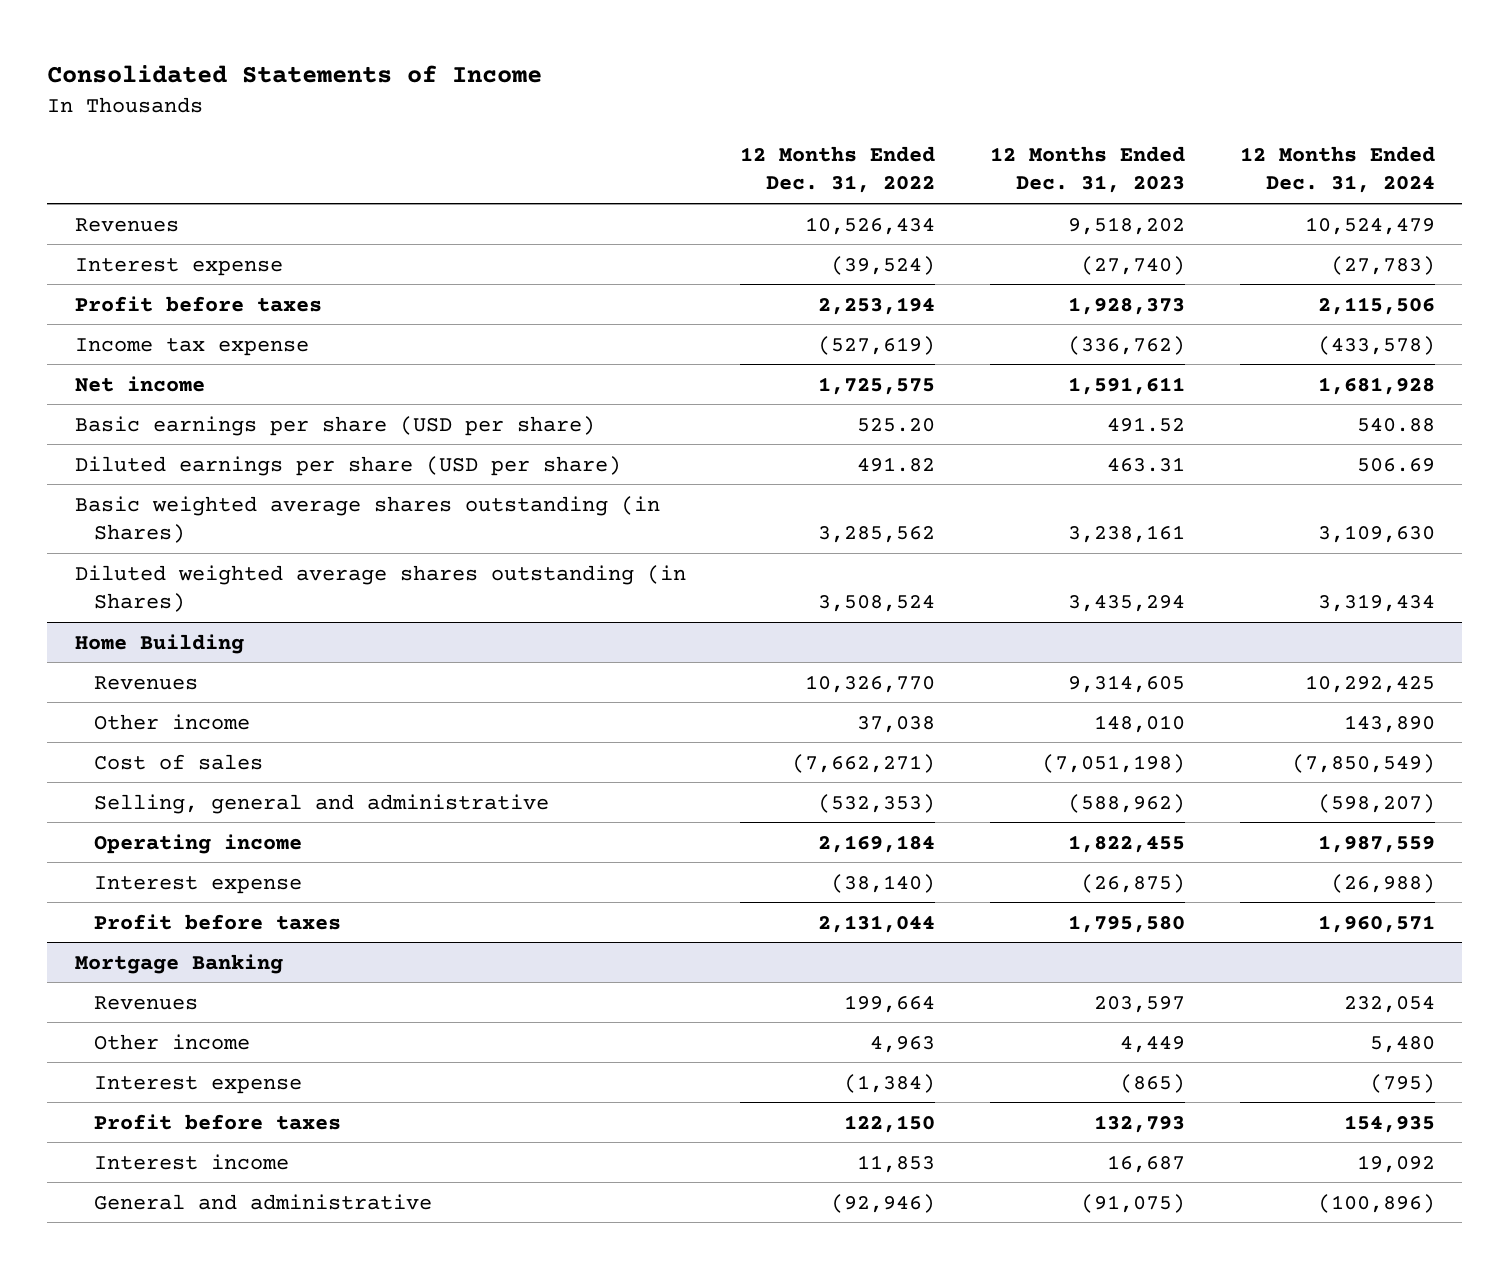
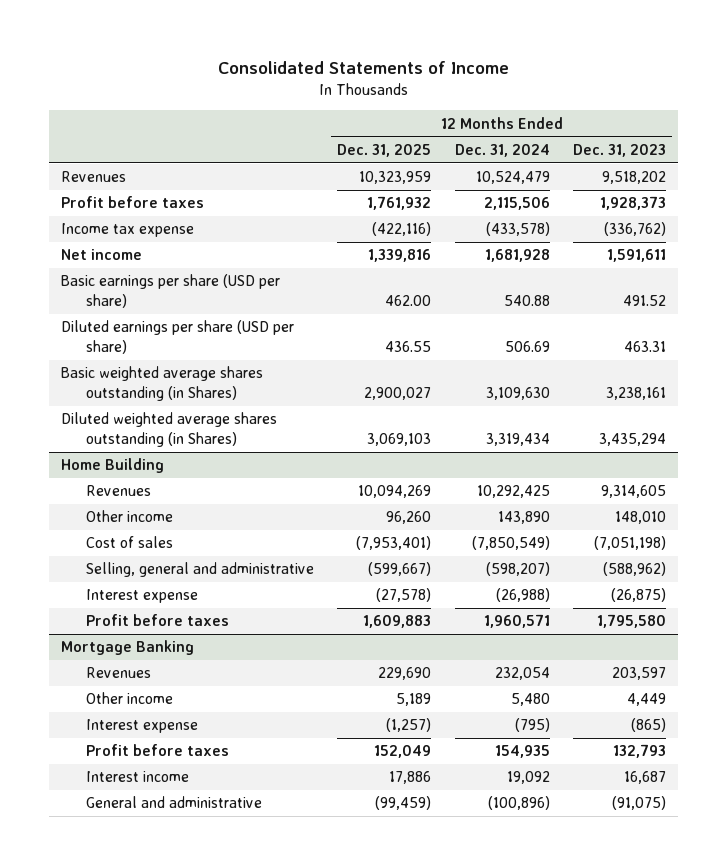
- | 12 Months Ended Dec. 31, 2022 | 12 Months Ended Dec. 31, 2023 | 12 Months Ended Dec. 31, 2024
+ | 12 Months Ended Dec. 31, 2025 | 12 Months Ended Dec. 31, 2024 | 12 Months Ended Dec. 31, 2023
- Interest expense | (39,524) | (27,740) | (27,783)
@ Home Building
- Operating income | 2,169,184 | 1,822,455 | 1,987,559

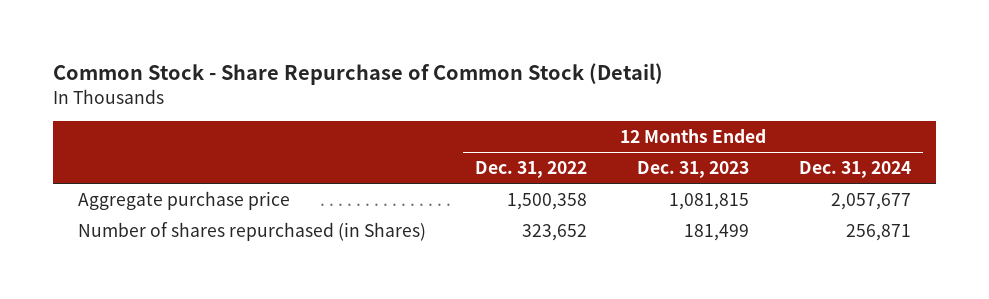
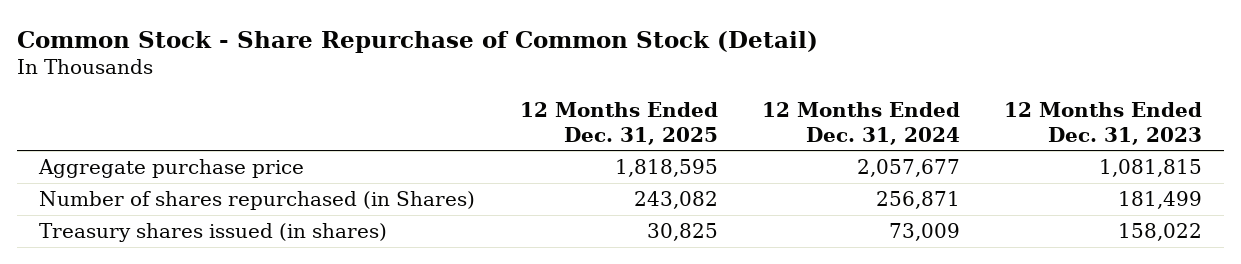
- | 12 Months Ended Dec. 31, 2022 | 12 Months Ended Dec. 31, 2023 | 12 Months Ended Dec. 31, 2024
+ | 12 Months Ended Dec. 31, 2025 | 12 Months Ended Dec. 31, 2024 | 12 Months Ended Dec. 31, 2023
+ Treasury shares issued (in shares) | 30,825 | 73,009 | 158,022

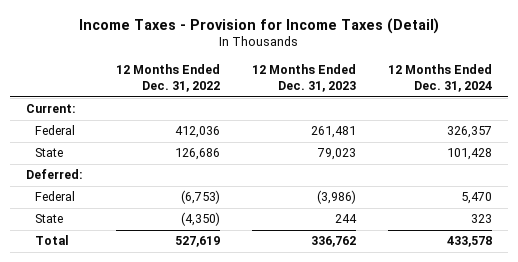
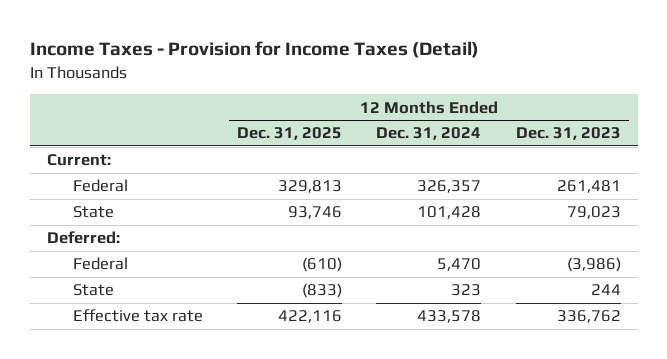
- | 12 Months Ended Dec. 31, 2022 | 12 Months Ended Dec. 31, 2023 | 12 Months Ended Dec. 31, 2024
+ | 12 Months Ended Dec. 31, 2025 | 12 Months Ended Dec. 31, 2024 | 12 Months Ended Dec. 31, 2023
- Total | 527,619 | 336,762 | 433,578
+ Effective tax rate | 422,116 | 433,578 | 336,762

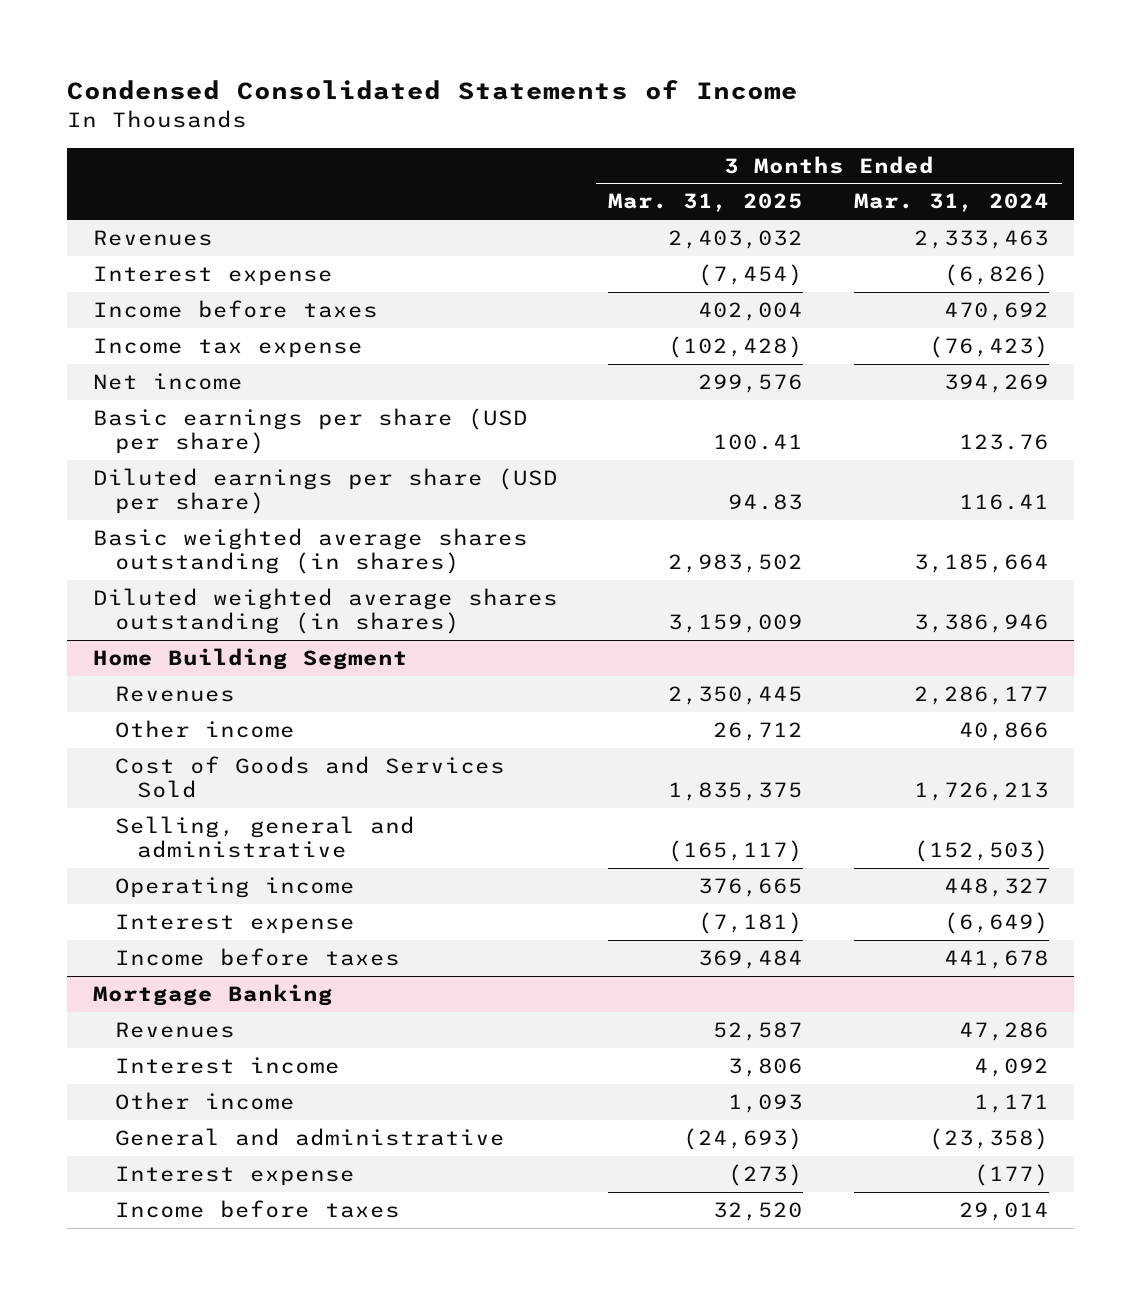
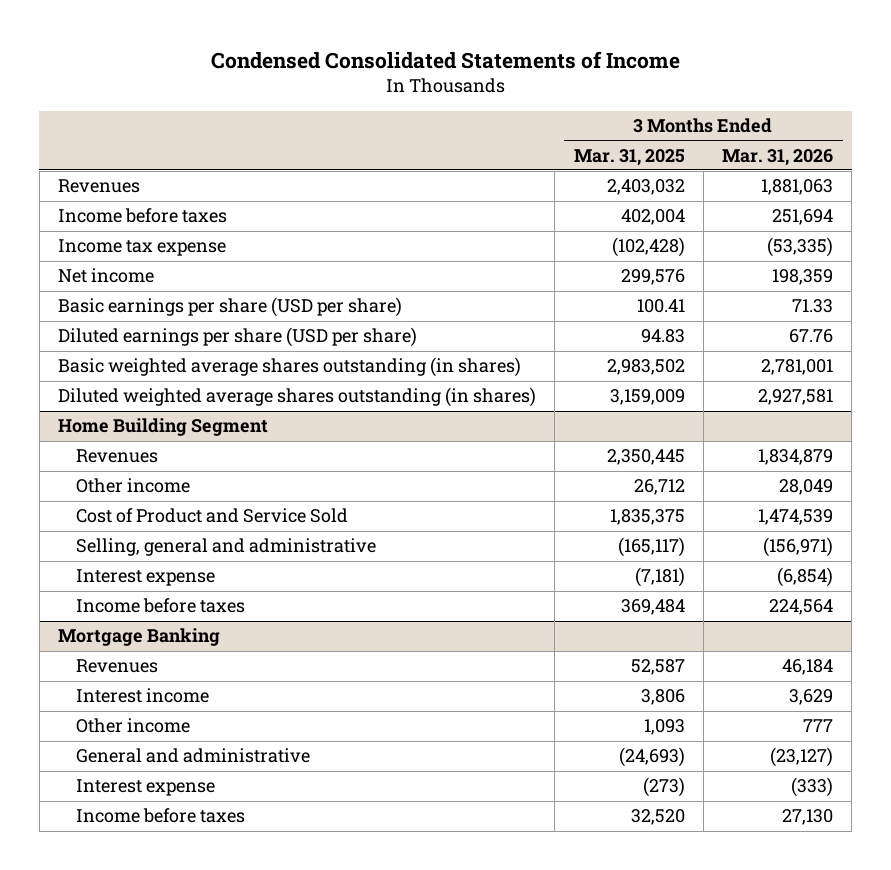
- | 3 Months Ended Mar. 31, 2025 | 3 Months Ended Mar. 31, 2024
+ | 3 Months Ended Mar. 31, 2025 | 3 Months Ended Mar. 31, 2026
- Interest expense | (7,454) | (6,826)
@ Home Building Segment
- Cost of Goods and Services Sold | 1,835,375 | 1,726,213
+ Cost of Product and Service Sold | 1,835,375 | 1,474,539
- Operating income | 376,665 | 448,327

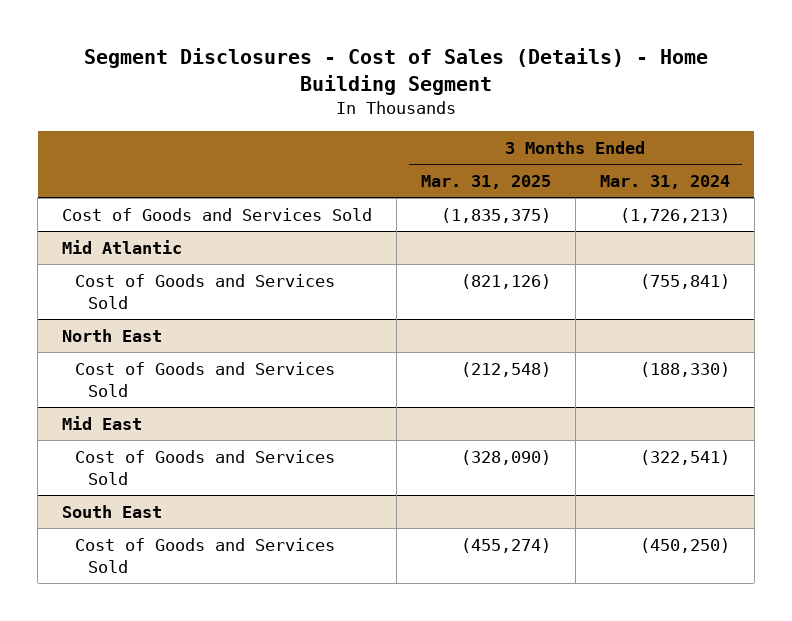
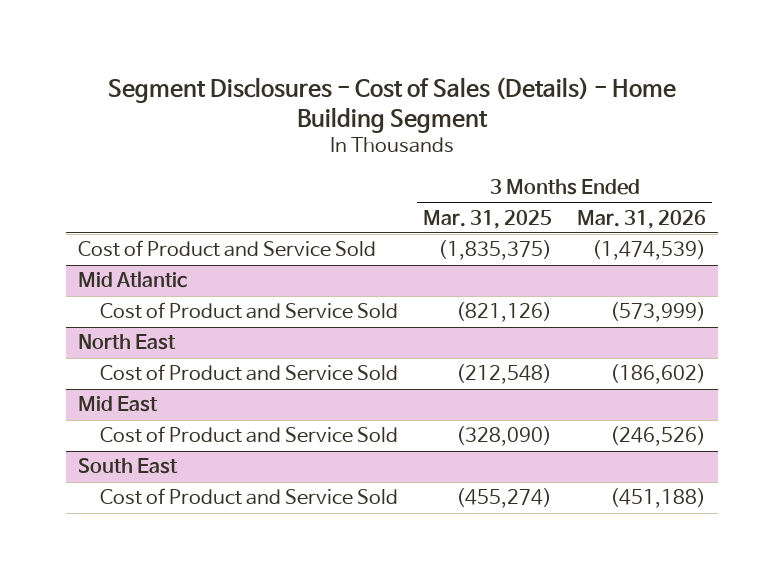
- | 3 Months Ended Mar. 31, 2025 | 3 Months Ended Mar. 31, 2024
+ | 3 Months Ended Mar. 31, 2025 | 3 Months Ended Mar. 31, 2026
- Cost of Goods and Services Sold | (1,835,375) | (1,726,213)
+ Cost of Product and Service Sold | (1,835,375) | (1,474,539)
@ Mid Atlantic
- Cost of Goods and Services Sold | (821,126) | (755,841)
+ Cost of Product and Service Sold | (821,126) | (573,999)
@ North East
- Cost of Goods and Services Sold | (212,548) | (188,330)
+ Cost of Product and Service Sold | (212,548) | (186,602)
@ Mid East
- Cost of Goods and Services Sold | (328,090) | (322,541)
+ Cost of Product and Service Sold | (328,090) | (246,526)
@ South East
- Cost of Goods and Services Sold | (455,274) | (450,250)
+ Cost of Product and Service Sold | (455,274) | (451,188)

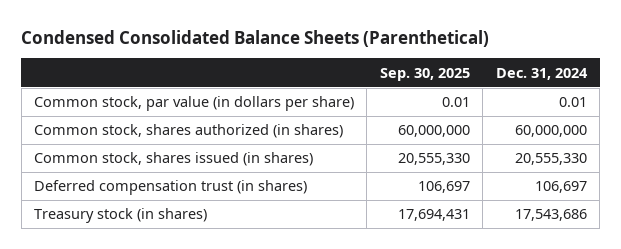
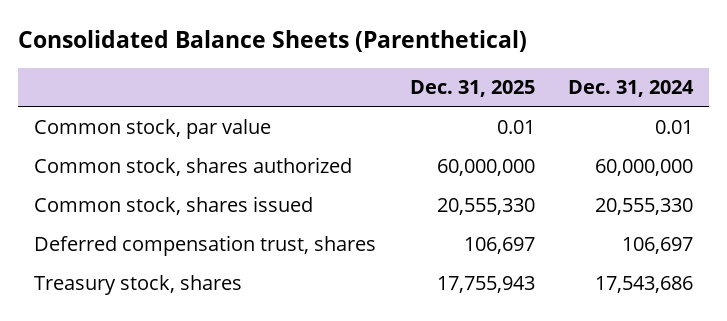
- Condensed Consolidated Balance Sheets (Parenthetical)
+ Consolidated Balance Sheets (Parenthetical)
- | Sep. 30, 2025 | Dec. 31, 2024
+ | Dec. 31, 2025 | Dec. 31, 2024
- Common stock, par value (in dollars per share) | 0.01 | 0.01
- Common stock, shares authorized (in shares) | 60,000,000 | 60,000,000
- Common stock, shares issued (in shares) | 20,555,330 | 20,555,330
- Deferred compensation trust (in shares) | 106,697 | 106,697
- Treasury stock (in shares) | 17,694,431 | 17,543,686
+ Common stock, par value | 0.01 | 0.01
+ Common stock, shares authorized | 60,000,000 | 60,000,000
+ Common stock, shares issued | 20,555,330 | 20,555,330
+ Deferred compensation trust, shares | 106,697 | 106,697
+ Treasury stock, shares | 17,755,943 | 17,543,686

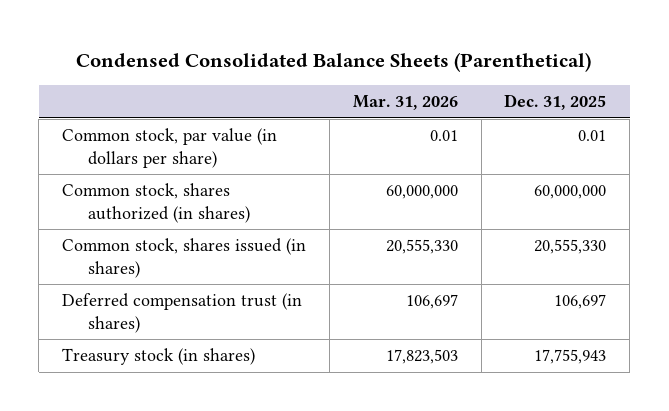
- Consolidated Balance Sheets (Parenthetical)
+ Condensed Consolidated Balance Sheets (Parenthetical)
- | Dec. 31, 2025 | Dec. 31, 2024
+ | Mar. 31, 2026 | Dec. 31, 2025
- Common stock, par value | 0.01 | 0.01
- Common stock, shares authorized | 60,000,000 | 60,000,000
- Common stock, shares issued | 20,555,330 | 20,555,330
- Deferred compensation trust, shares | 106,697 | 106,697
- Treasury stock, shares | 17,755,943 | 17,543,686
+ Common stock, par value (in dollars per share) | 0.01 | 0.01
+ Common stock, shares authorized (in shares) | 60,000,000 | 60,000,000
+ Common stock, shares issued (in shares) | 20,555,330 | 20,555,330
+ Deferred compensation trust (in shares) | 106,697 | 106,697
+ Treasury stock (in shares) | 17,823,503 | 17,755,943

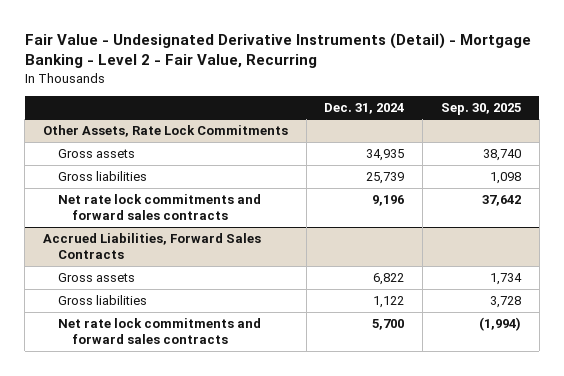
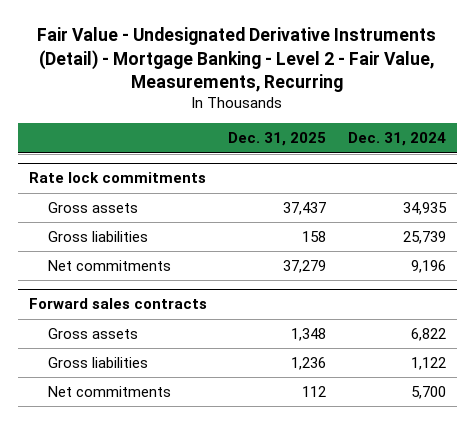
- Fair Value - Undesignated Derivative Instruments (Detail) - Mortgage Banking - Level 2 - Fair Value, Recurring
+ Fair Value - Undesignated Derivative Instruments (Detail) - Mortgage Banking - Level 2 - Fair Value, Measurements, Recurring
- | Dec. 31, 2024 | Sep. 30, 2025
+ | Dec. 31, 2025 | Dec. 31, 2024
- Other Assets, Rate Lock Commitments
+ Rate lock commitments
- Net rate lock commitments and forward sales contracts | 9,196 | 37,642
- Accrued Liabilities, Forward Sales Contracts
+ Net commitments | 37,279 | 9,196
+ Forward sales contracts
- Net rate lock commitments and forward sales contracts | 5,700 | (1,994)
+ Net commitments | 112 | 5,700

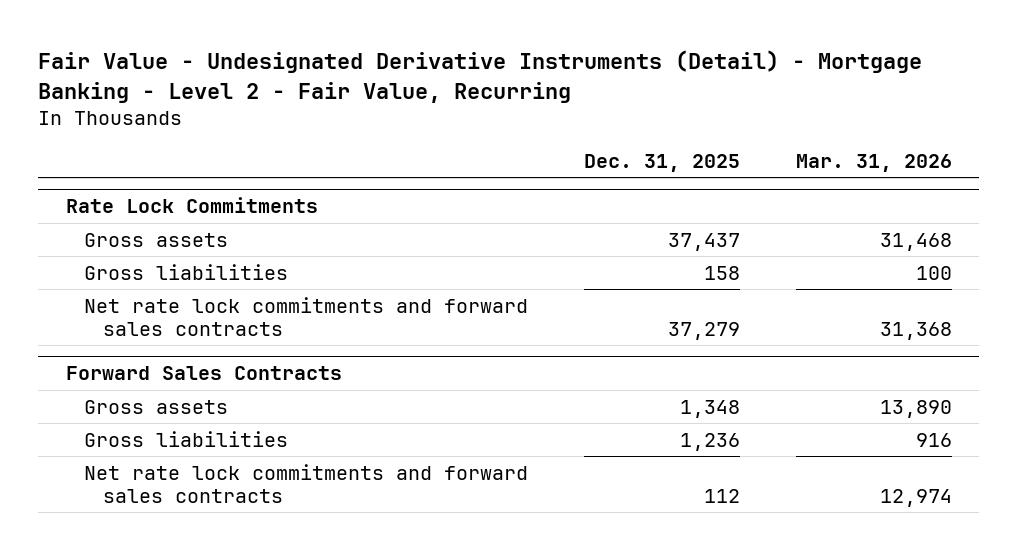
- Fair Value - Undesignated Derivative Instruments (Detail) - Mortgage Banking - Level 2 - Fair Value, Measurements, Recurring
+ Fair Value - Undesignated Derivative Instruments (Detail) - Mortgage Banking - Level 2 - Fair Value, Recurring
- | Dec. 31, 2025 | Dec. 31, 2024
+ | Dec. 31, 2025 | Mar. 31, 2026
- Rate lock commitments
+ Rate Lock Commitments
- Net commitments | 37,279 | 9,196
- Forward sales contracts
+ Net rate lock commitments and forward sales contracts | 37,279 | 31,368
+ Forward Sales Contracts
- Net commitments | 112 | 5,700
+ Net rate lock commitments and forward sales contracts | 112 | 12,974

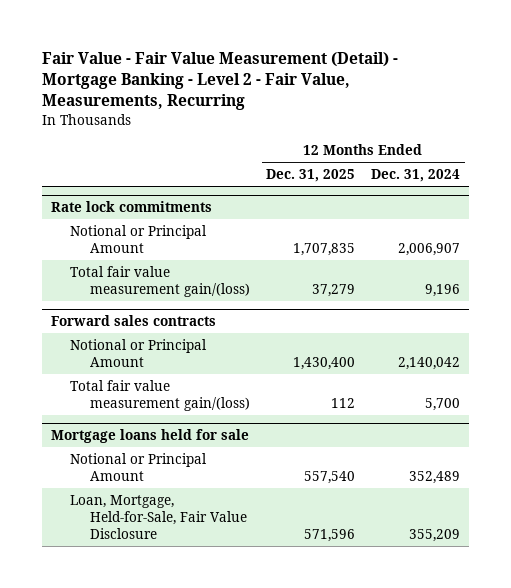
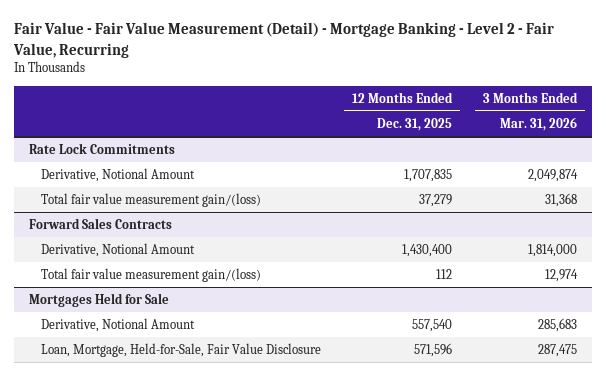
- Fair Value - Fair Value Measurement (Detail) - Mortgage Banking - Level 2 - Fair Value, Measurements, Recurring
+ Fair Value - Fair Value Measurement (Detail) - Mortgage Banking - Level 2 - Fair Value, Recurring
- | 12 Months Ended Dec. 31, 2025 | 12 Months Ended Dec. 31, 2024
+ | 12 Months Ended Dec. 31, 2025 | 3 Months Ended Mar. 31, 2026
- Rate lock commitments
- Notional or Principal Amount | 1,707,835 | 2,006,907
+ Rate Lock Commitments
+ Derivative, Notional Amount | 1,707,835 | 2,049,874
- Forward sales contracts
- Notional or Principal Amount | 1,430,400 | 2,140,042
+ Forward Sales Contracts
+ Derivative, Notional Amount | 1,430,400 | 1,814,000
- Mortgage loans held for sale
- Notional or Principal Amount | 557,540 | 352,489
+ Mortgages Held for Sale
+ Derivative, Notional Amount | 557,540 | 285,683

